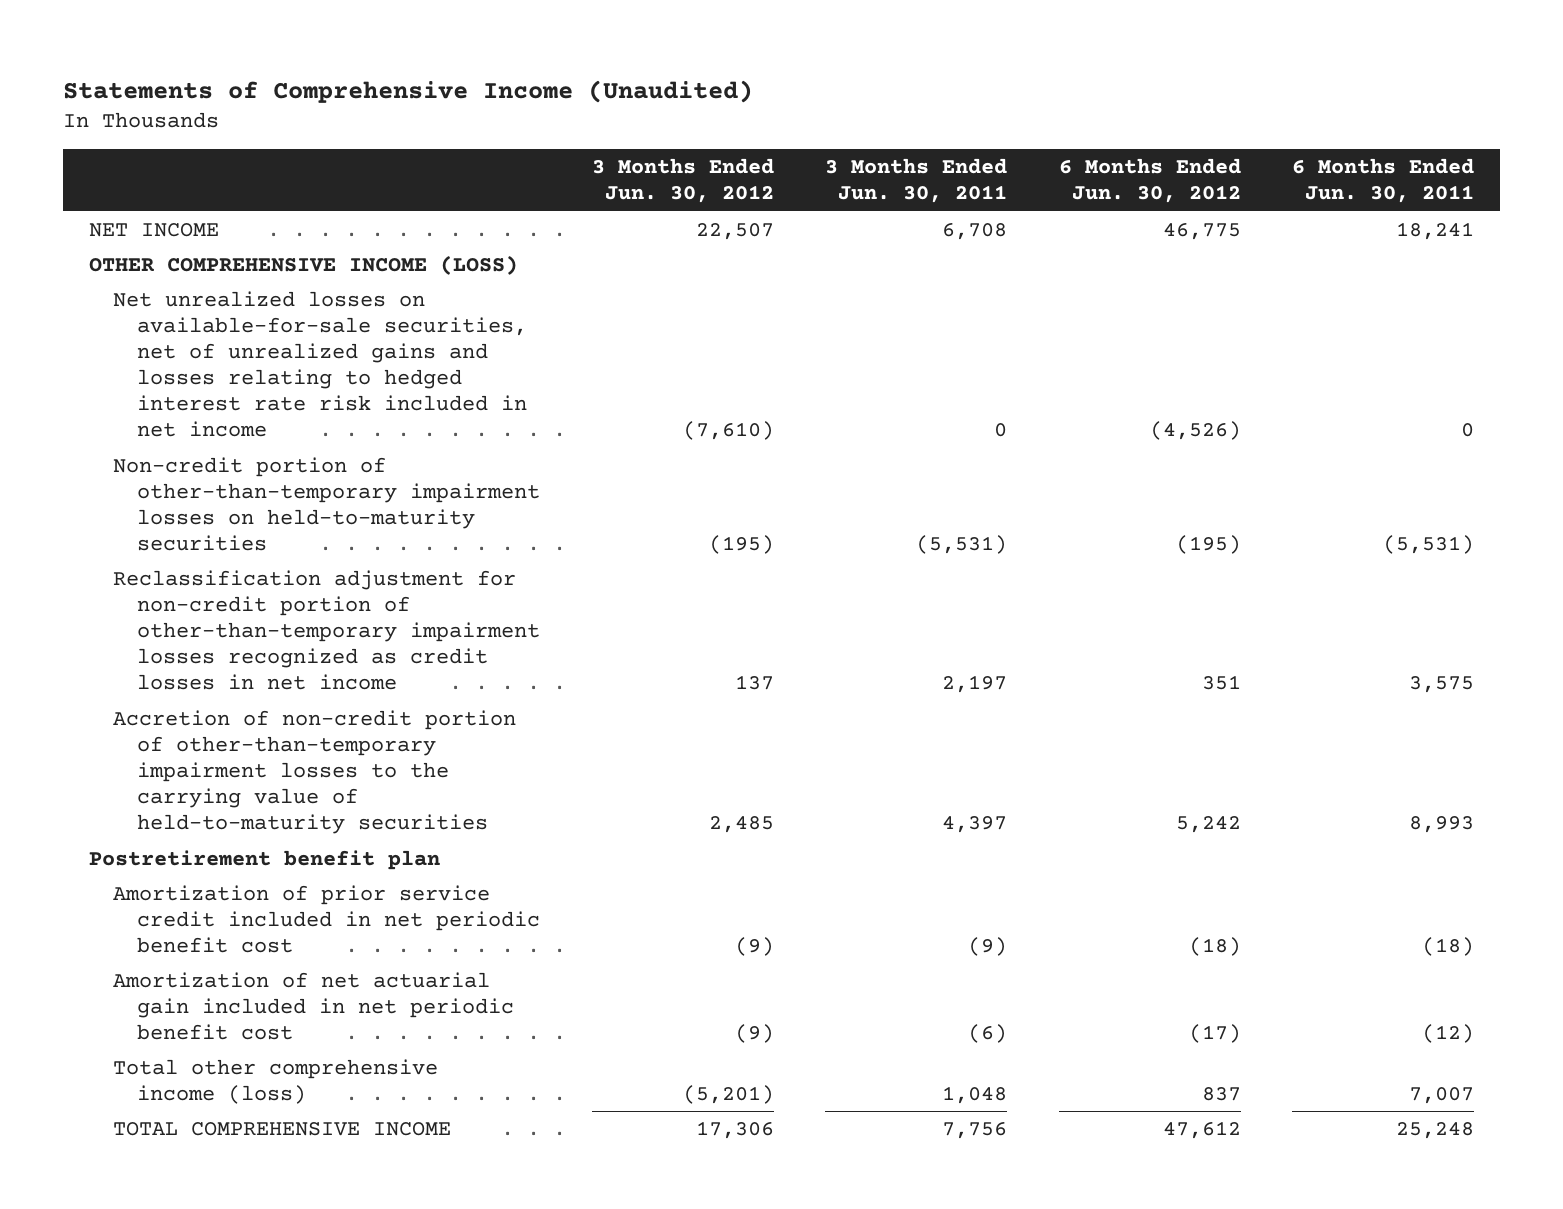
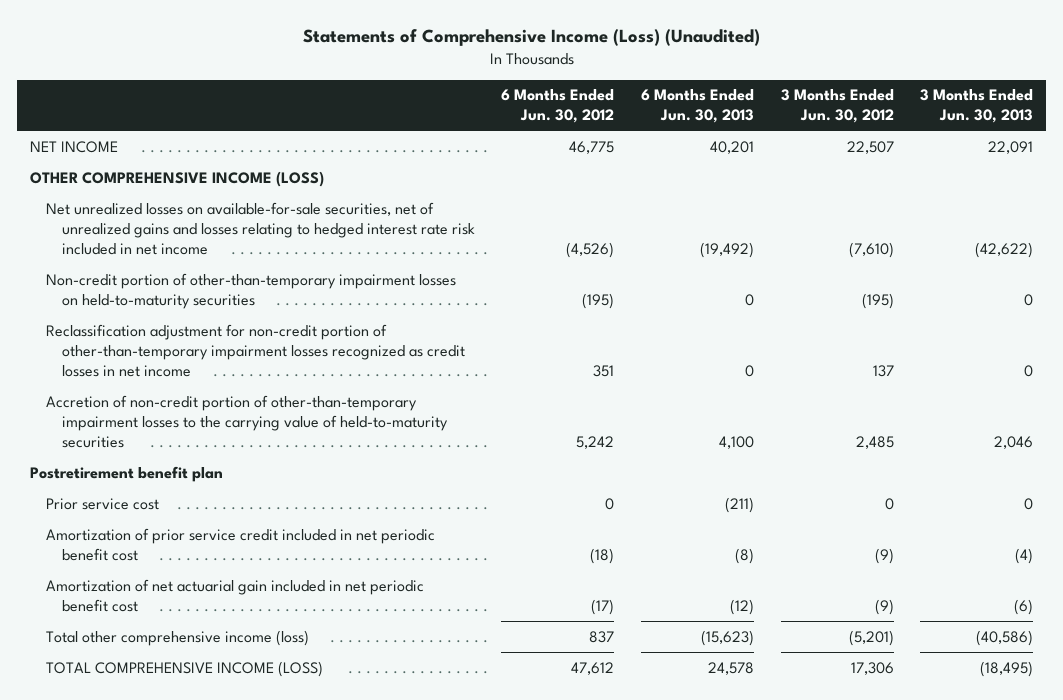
- Statements of Comprehensive Income (Unaudited)
+ Statements of Comprehensive Income (Loss) (Unaudited)
- | 3 Months Ended Jun. 30, 2012 | 3 Months Ended Jun. 30, 2011 | 6 Months Ended Jun. 30, 2012 | 6 Months Ended Jun. 30, 2011
+ | 6 Months Ended Jun. 30, 2012 | 6 Months Ended Jun. 30, 2013 | 3 Months Ended Jun. 30, 2012 | 3 Months Ended Jun. 30, 2013
+ Prior service cost | 0 | (211) | 0 | 0
- TOTAL COMPREHENSIVE INCOME | 17,306 | 7,756 | 47,612 | 25,248
+ TOTAL COMPREHENSIVE INCOME (LOSS) | 47,612 | 24,578 | 17,306 | (18,495)

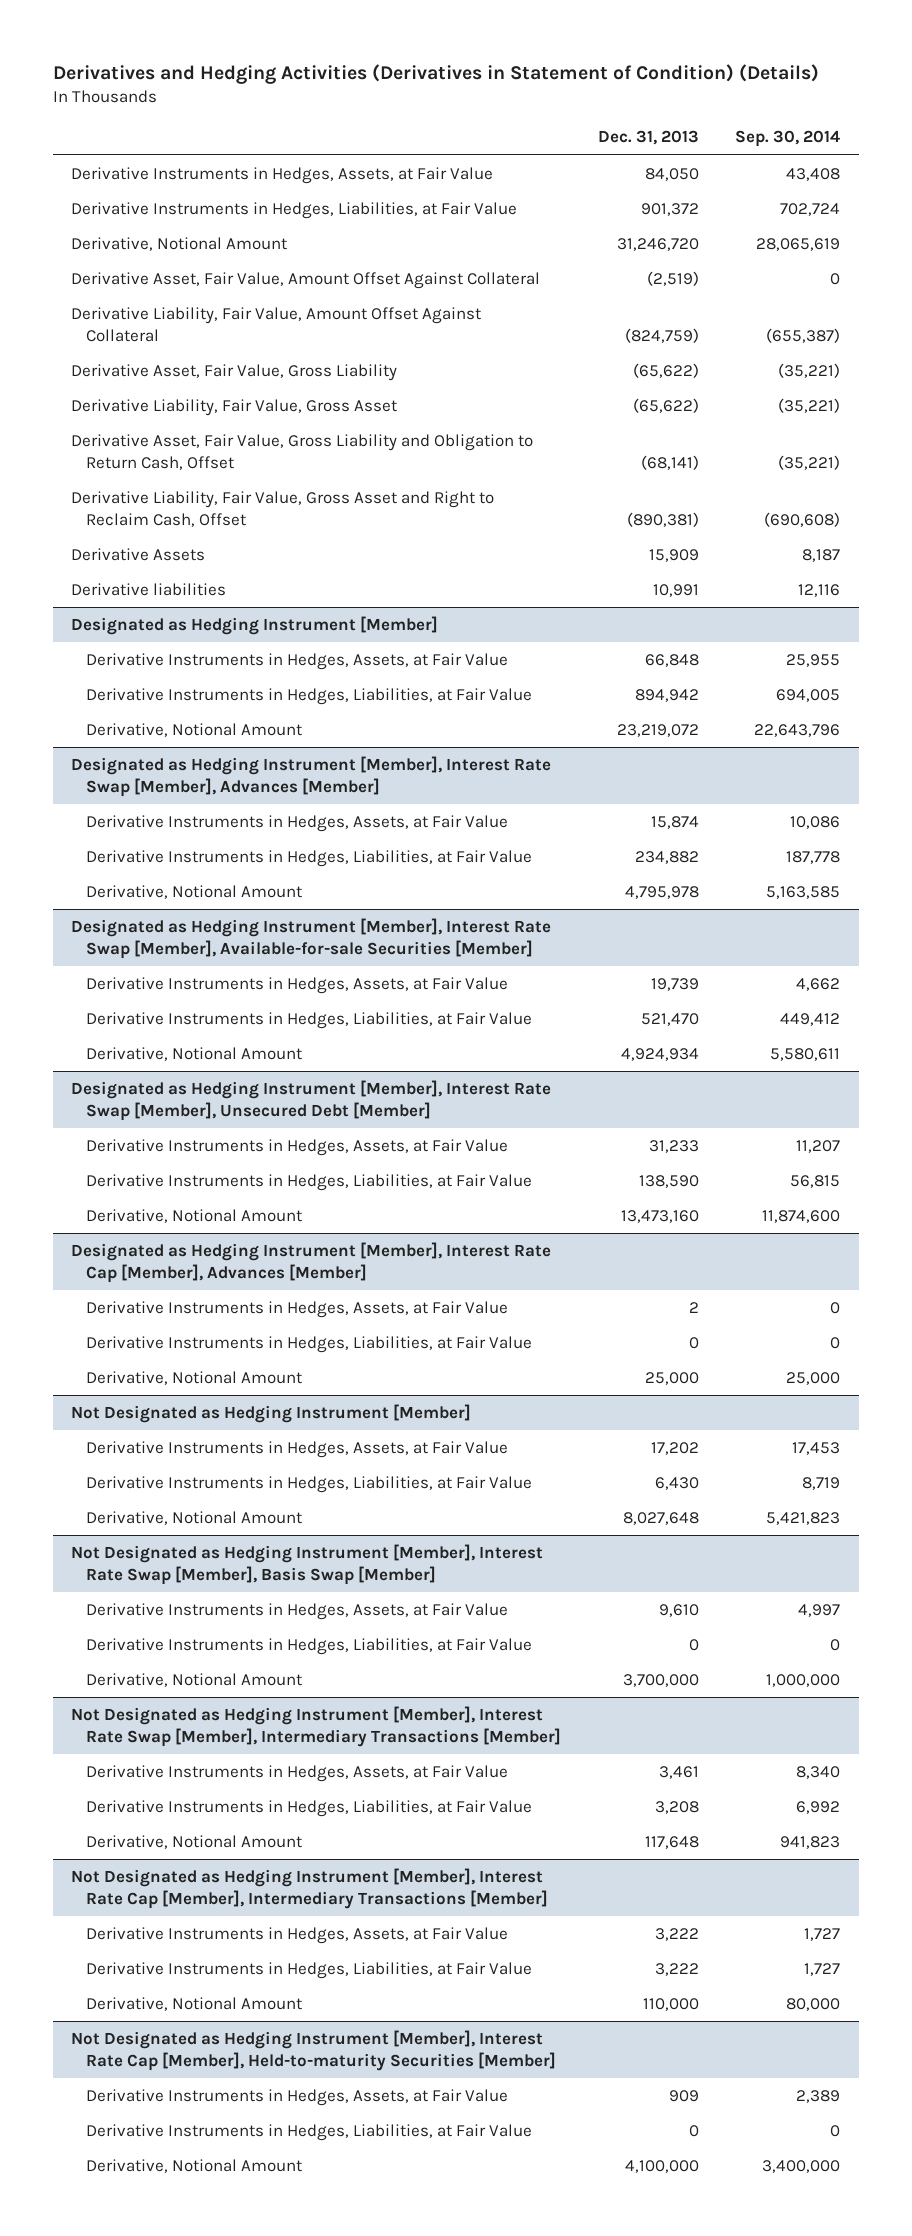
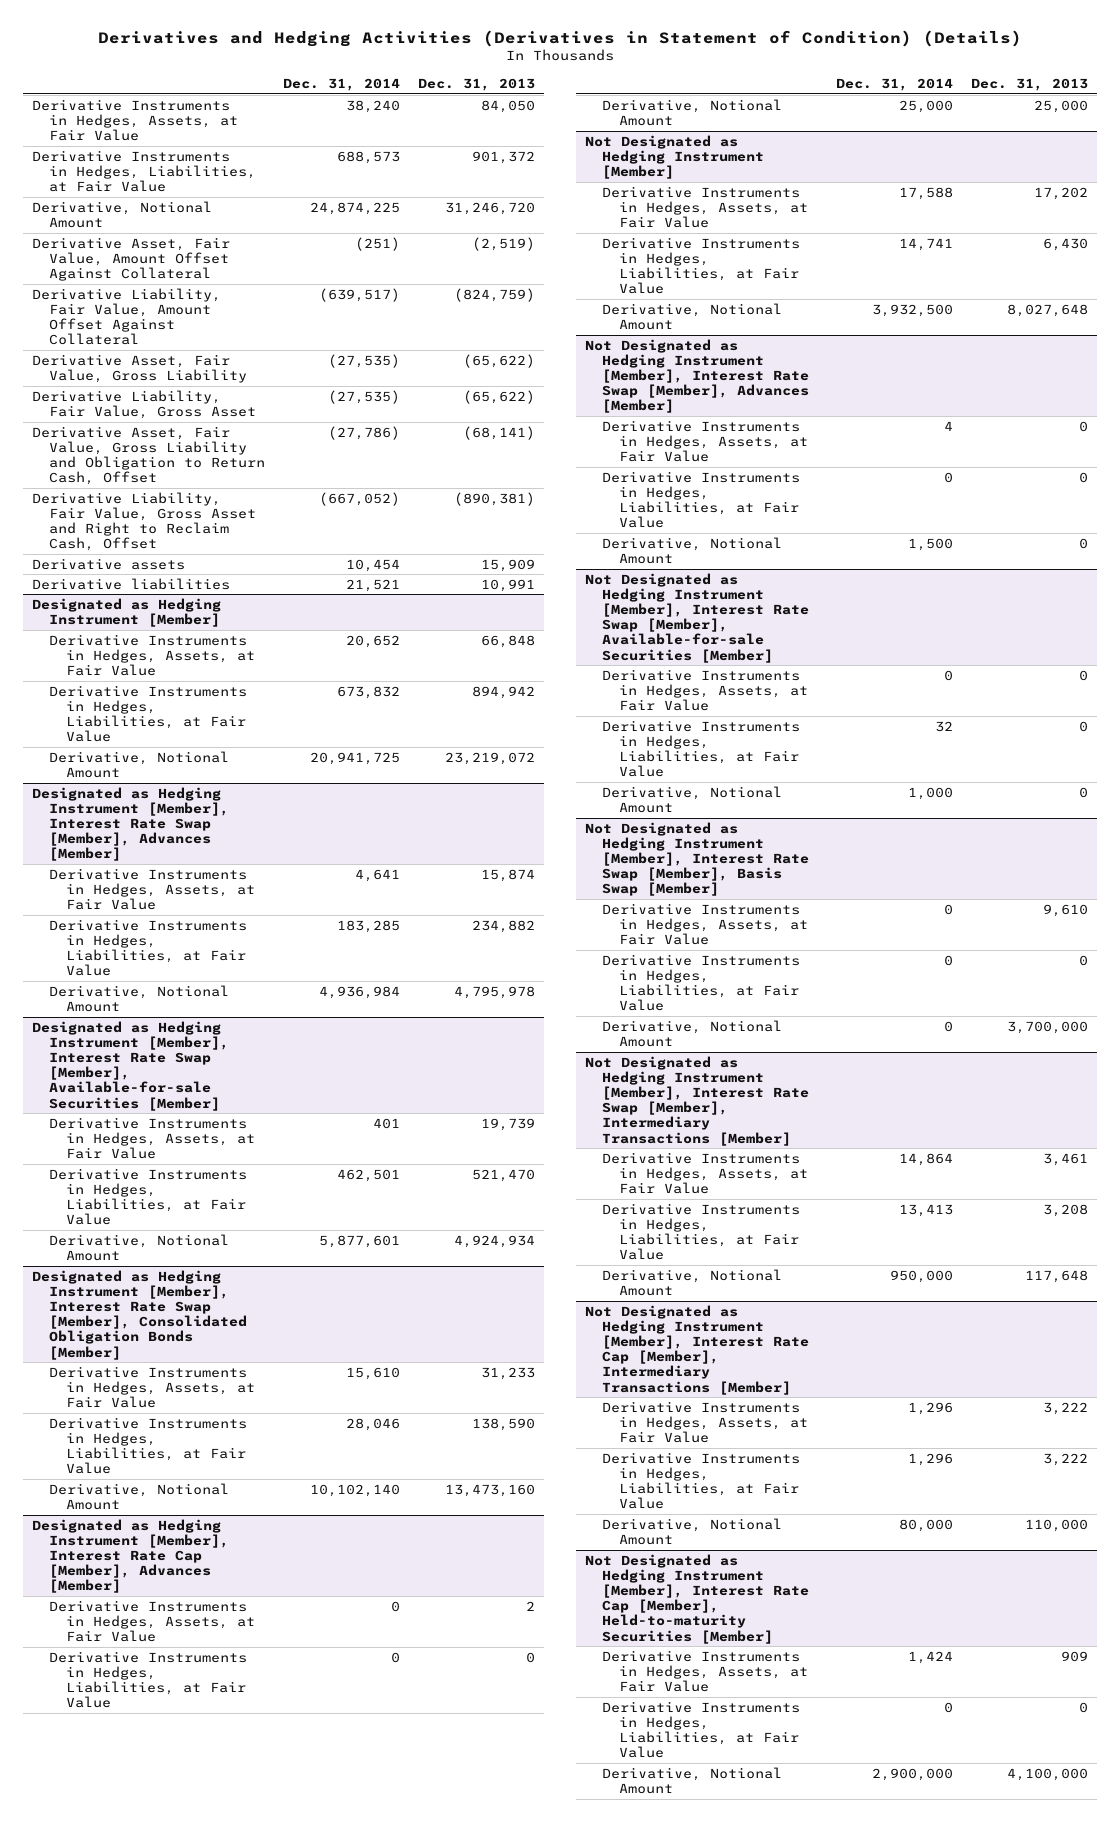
- | Dec. 31, 2013 | Sep. 30, 2014
+ | Dec. 31, 2014 | Dec. 31, 2013
- Derivative Assets | 15,909 | 8,187
+ Derivative assets | 10,454 | 15,909
- Designated as Hedging Instrument [Member], Interest Rate Swap [Member], Unsecured Debt [Member]
+ Designated as Hedging Instrument [Member], Interest Rate Swap [Member], Consolidated Obligation Bonds [Member]
+ Not Designated as Hedging Instrument [Member], Interest Rate Swap [Member], Advances [Member]
+ Derivative Instruments in Hedges, Assets, at Fair Value | 4 | 0
+ Derivative Instruments in Hedges, Liabilities, at Fair Value | 0 | 0
+ Derivative, Notional Amount | 1,500 | 0
+ Not Designated as Hedging Instrument [Member], Interest Rate Swap [Member], Available-for-sale Securities [Member]
+ Derivative Instruments in Hedges, Assets, at Fair Value | 0 | 0
+ Derivative Instruments in Hedges, Liabilities, at Fair Value | 32 | 0
+ Derivative, Notional Amount | 1,000 | 0

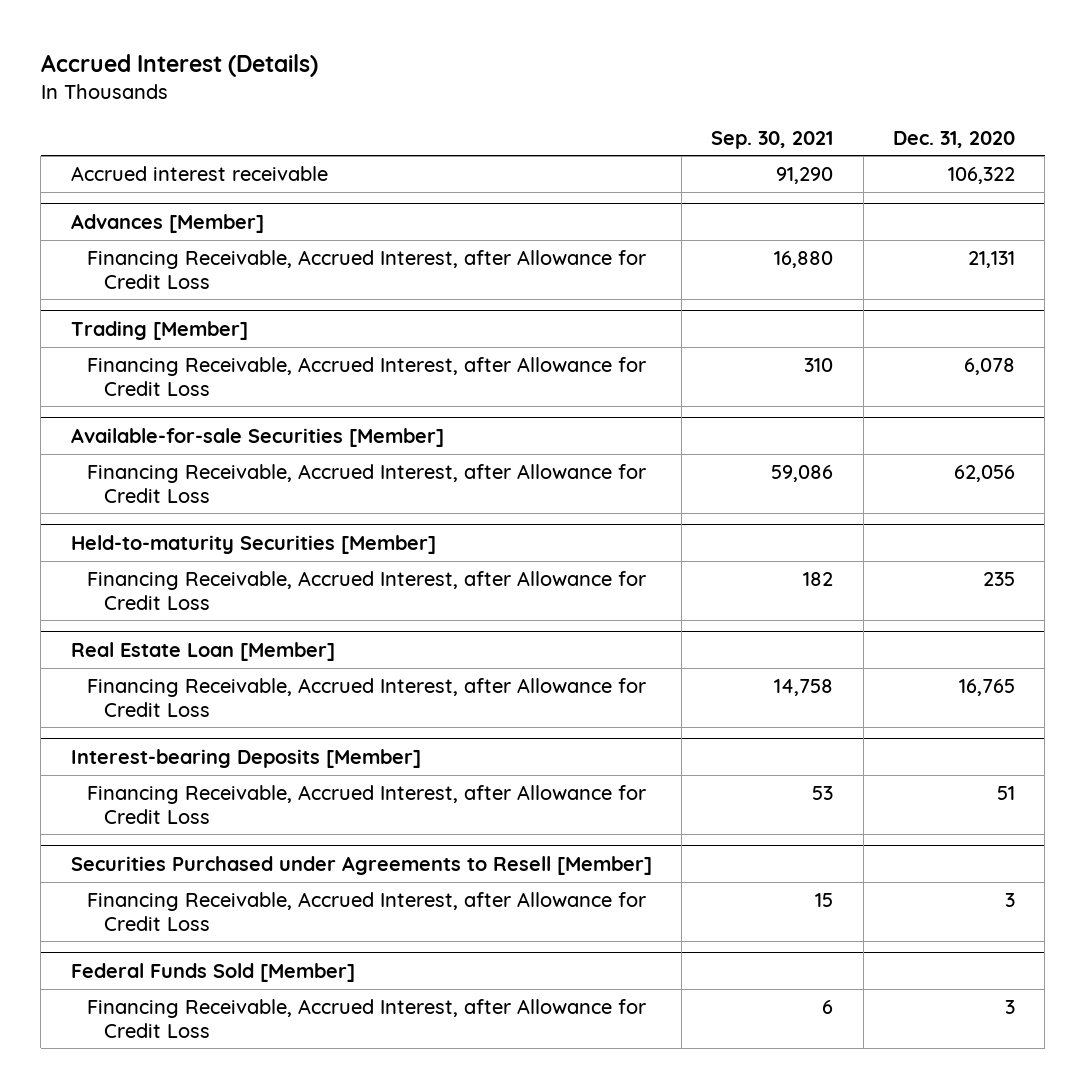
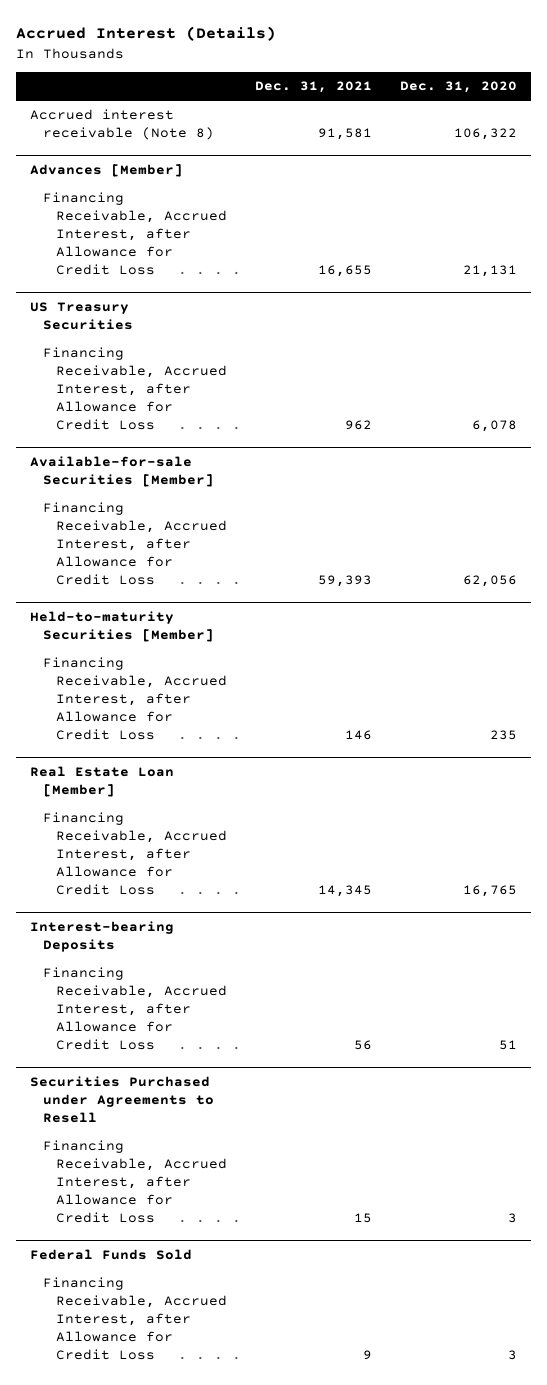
- | Sep. 30, 2021 | Dec. 31, 2020
+ | Dec. 31, 2021 | Dec. 31, 2020
- Accrued interest receivable | 91,290 | 106,322
+ Accrued interest receivable (Note 8) | 91,581 | 106,322
- Trading [Member]
+ US Treasury Securities
- Interest-bearing Deposits [Member]
+ Interest-bearing Deposits
- Securities Purchased under Agreements to Resell [Member]
+ Securities Purchased under Agreements to Resell
- Federal Funds Sold [Member]
+ Federal Funds Sold

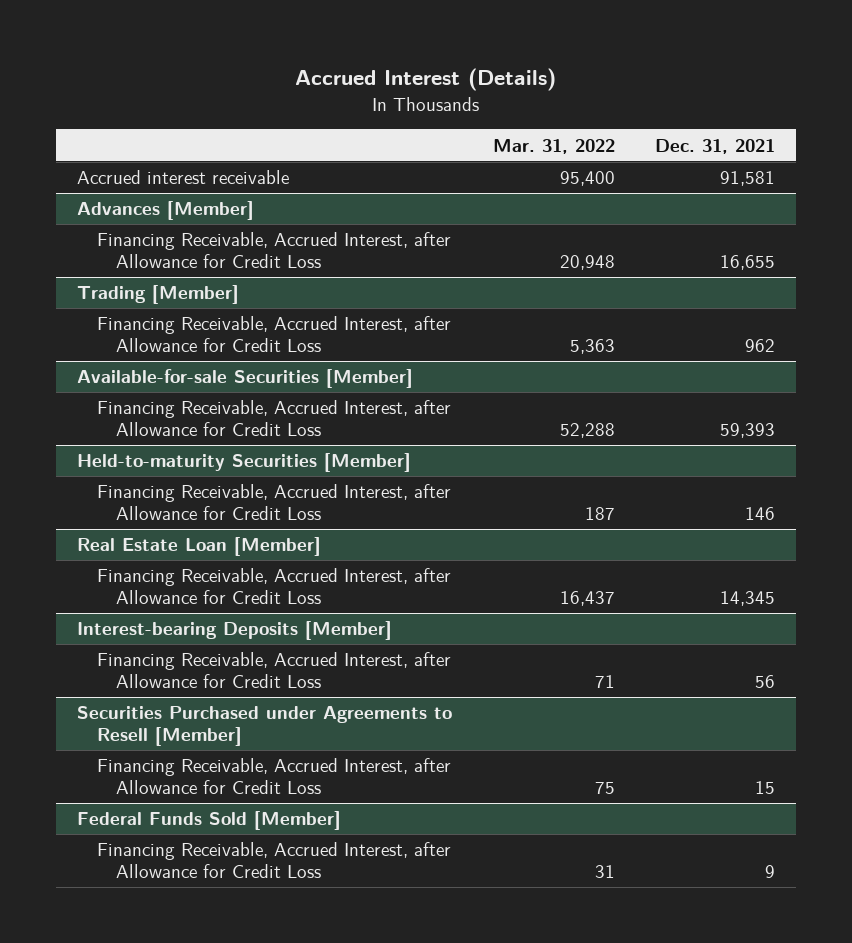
- | Dec. 31, 2021 | Dec. 31, 2020
+ | Mar. 31, 2022 | Dec. 31, 2021
- Accrued interest receivable (Note 8) | 91,581 | 106,322
+ Accrued interest receivable | 95,400 | 91,581
- US Treasury Securities
+ Trading [Member]
- Interest-bearing Deposits
+ Interest-bearing Deposits [Member]
- Securities Purchased under Agreements to Resell
+ Securities Purchased under Agreements to Resell [Member]
- Federal Funds Sold
+ Federal Funds Sold [Member]

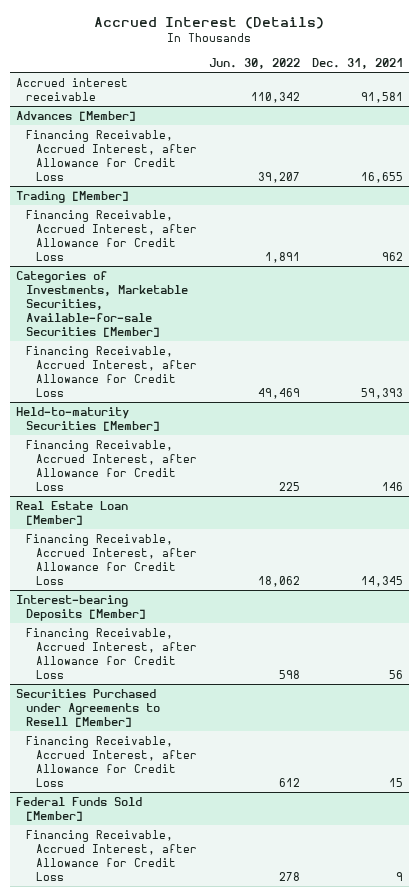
- | Mar. 31, 2022 | Dec. 31, 2021
+ | Jun. 30, 2022 | Dec. 31, 2021
- Available-for-sale Securities [Member]
+ Categories of Investments, Marketable Securities, Available-for-sale Securities [Member]

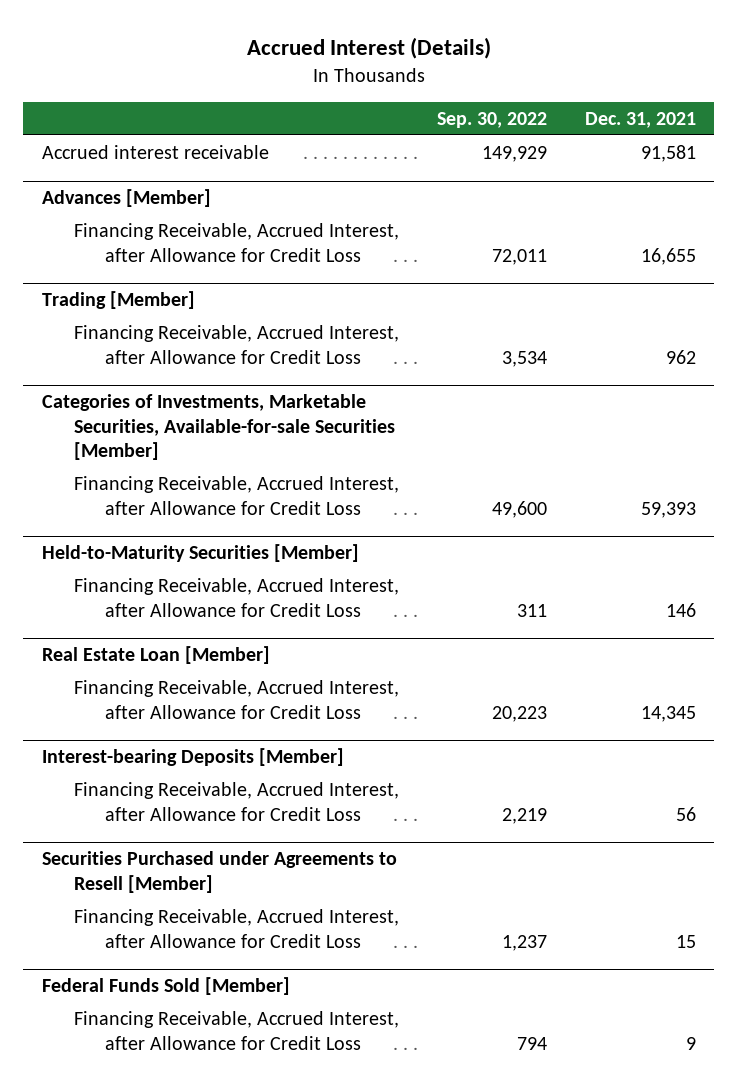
- | Jun. 30, 2022 | Dec. 31, 2021
+ | Sep. 30, 2022 | Dec. 31, 2021
- Held-to-maturity Securities [Member]
+ Held-to-Maturity Securities [Member]

